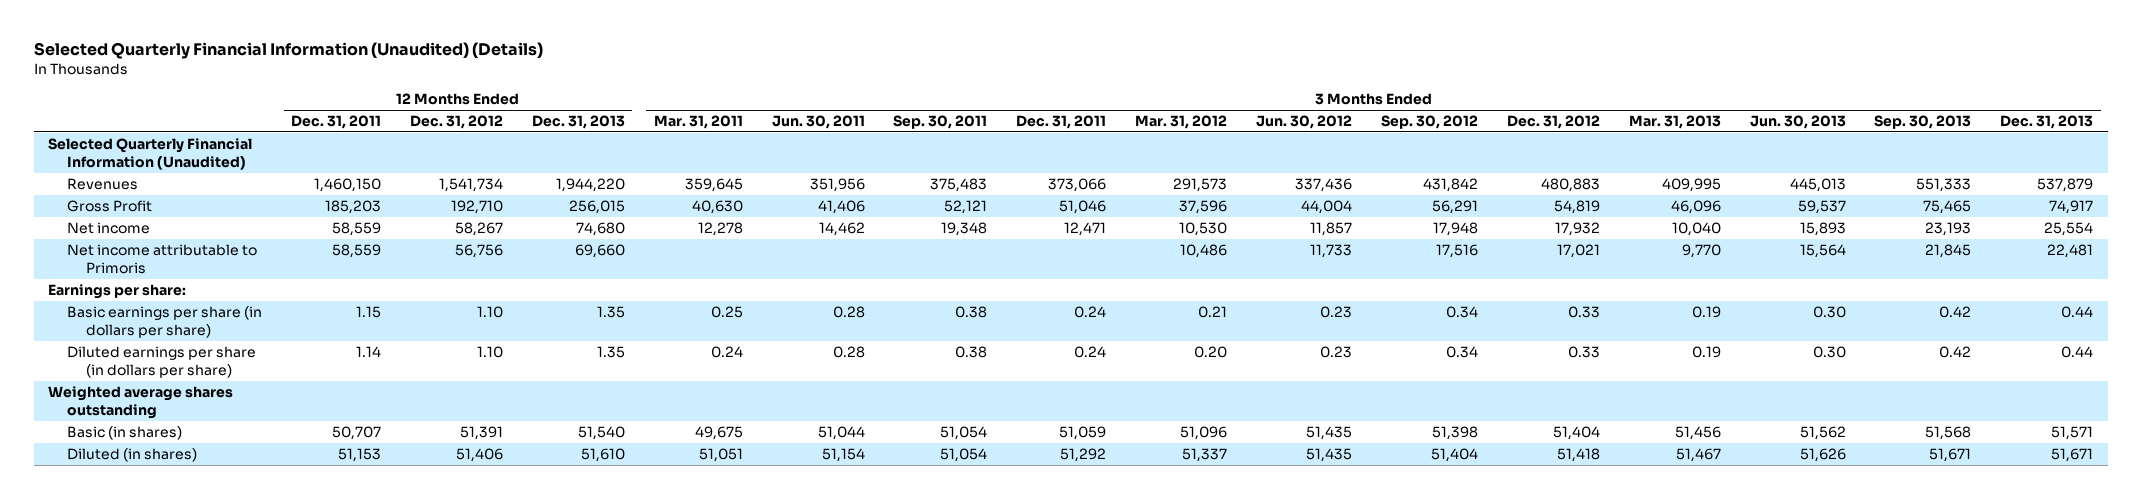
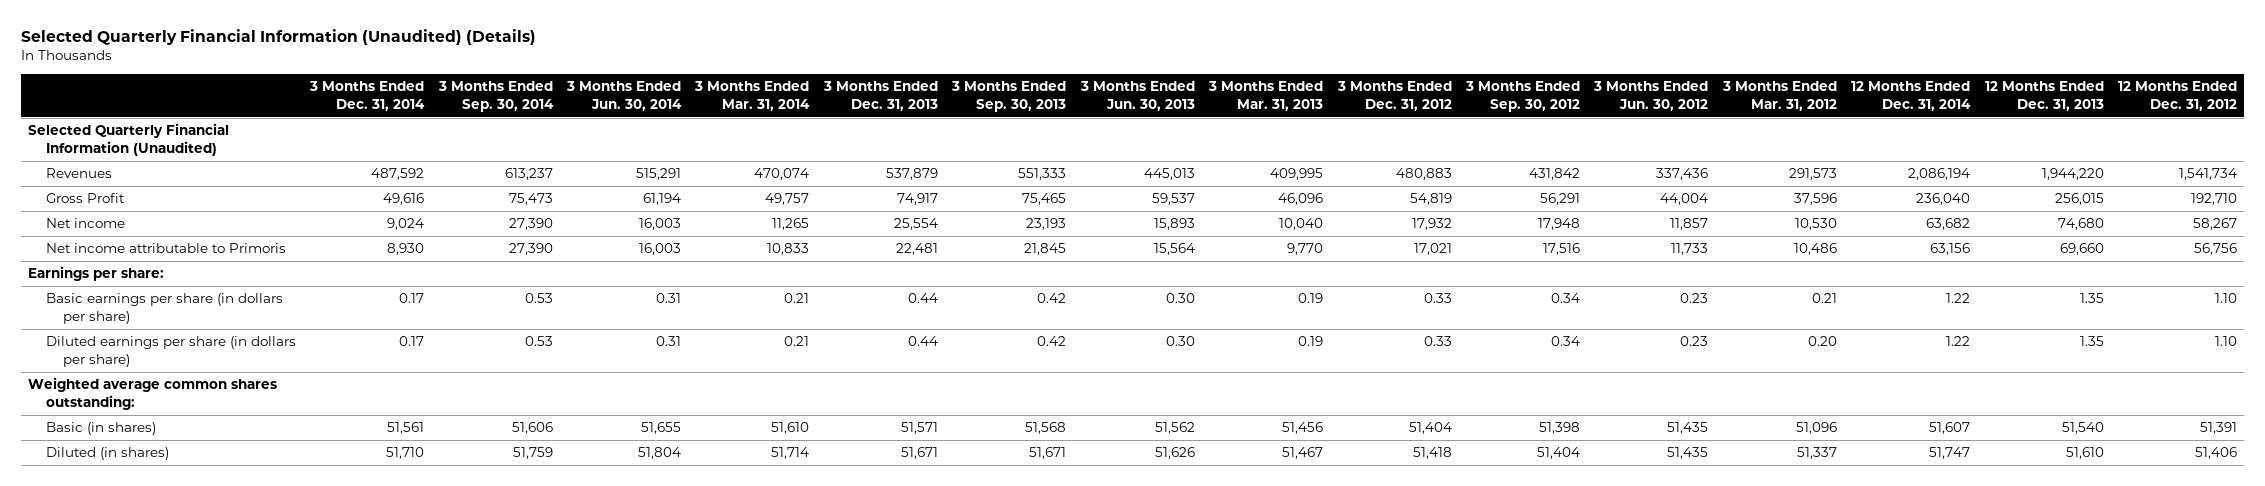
- | 12 Months Ended Dec. 31, 2011 | 12 Months Ended Dec. 31, 2012 | 12 Months Ended Dec. 31, 2013 | 3 Months Ended Mar. 31, 2011 | 3 Months Ended Jun. 30, 2011 | 3 Months Ended Sep. 30, 2011 | 3 Months Ended Dec. 31, 2011 | 3 Months Ended Mar. 31, 2012 | 3 Months Ended Jun. 30, 2012 | 3 Months Ended Sep. 30, 2012 | 3 Months Ended Dec. 31, 2012 | 3 Months Ended Mar. 31, 2013 | 3 Months Ended Jun. 30, 2013 | 3 Months Ended Sep. 30, 2013 | 3 Months Ended Dec. 31, 2013
+ | 3 Months Ended Dec. 31, 2014 | 3 Months Ended Sep. 30, 2014 | 3 Months Ended Jun. 30, 2014 | 3 Months Ended Mar. 31, 2014 | 3 Months Ended Dec. 31, 2013 | 3 Months Ended Sep. 30, 2013 | 3 Months Ended Jun. 30, 2013 | 3 Months Ended Mar. 31, 2013 | 3 Months Ended Dec. 31, 2012 | 3 Months Ended Sep. 30, 2012 | 3 Months Ended Jun. 30, 2012 | 3 Months Ended Mar. 31, 2012 | 12 Months Ended Dec. 31, 2014 | 12 Months Ended Dec. 31, 2013 | 12 Months Ended Dec. 31, 2012
- Weighted average shares outstanding
+ Weighted average common shares outstanding:

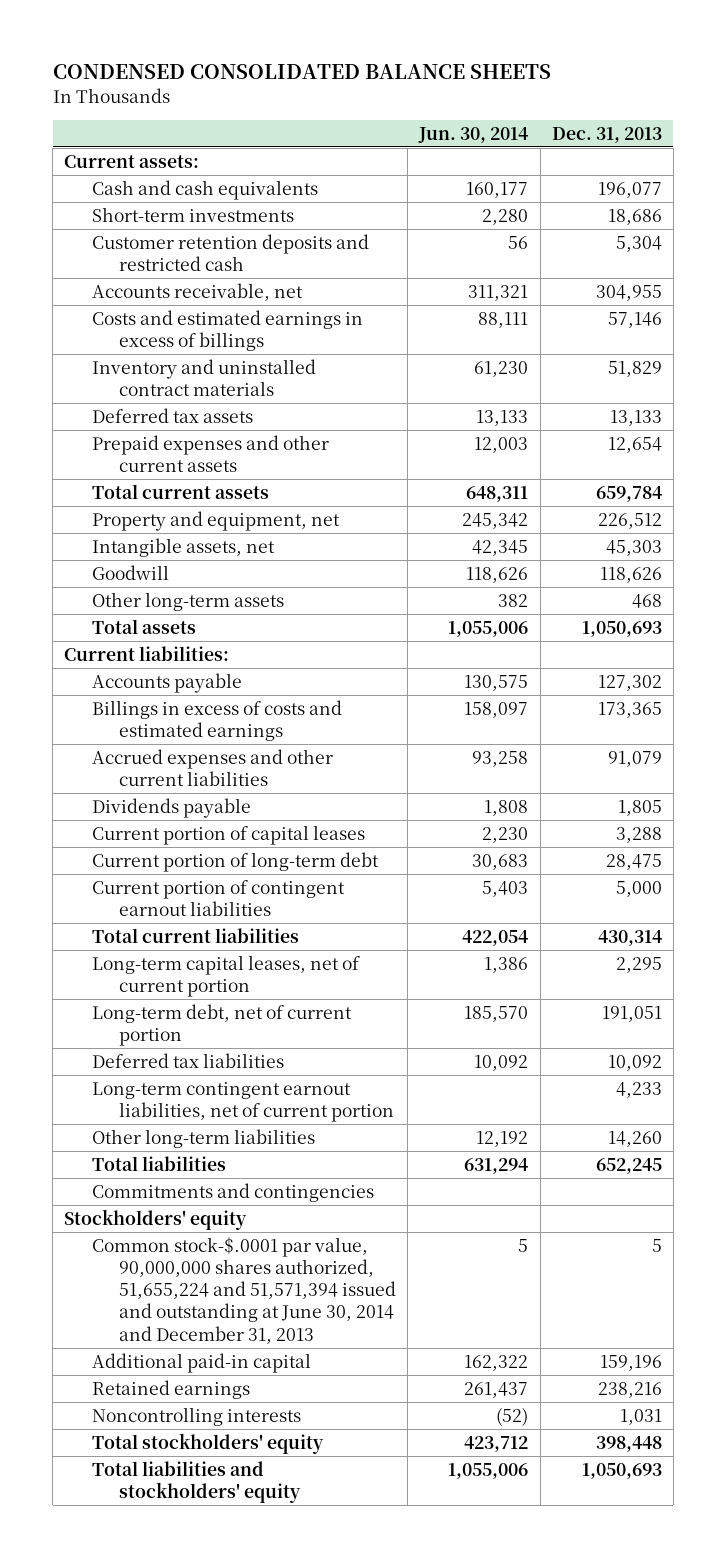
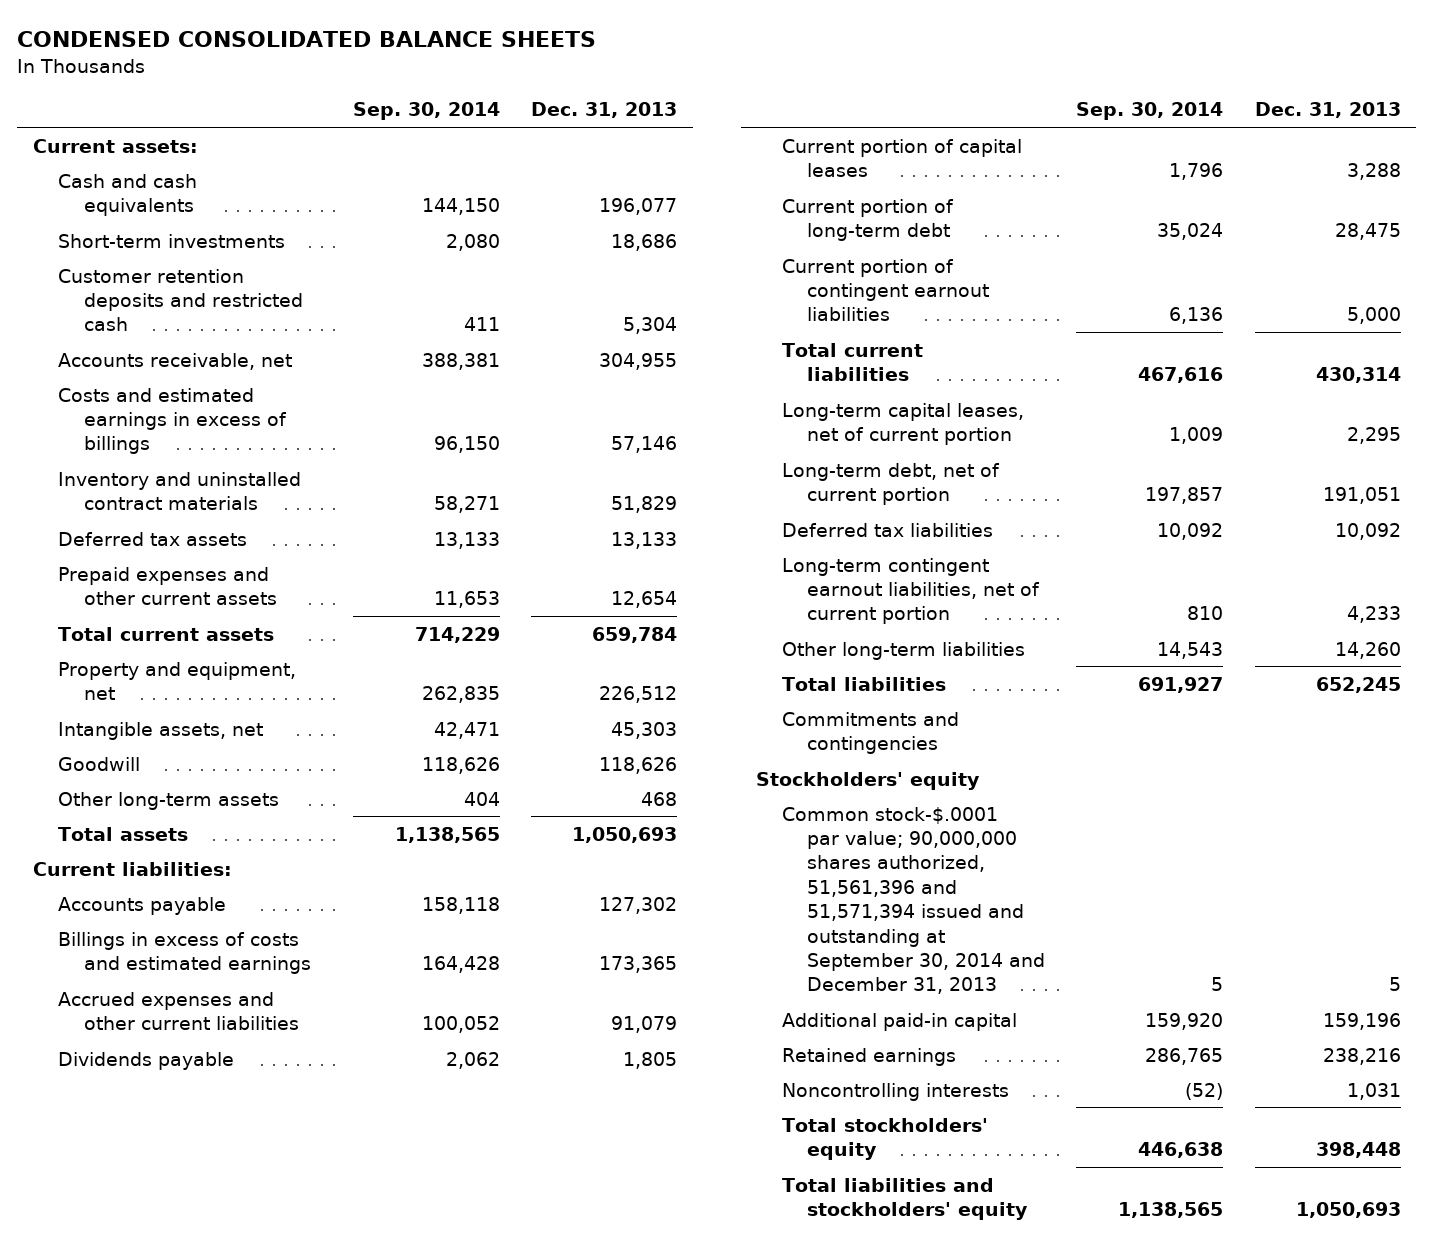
- | Jun. 30, 2014 | Dec. 31, 2013
+ | Sep. 30, 2014 | Dec. 31, 2013
- Common stock-$.0001 par value, 90,000,000 shares authorized, 51,655,224 and 51,571,394 issued and outstanding at June 30, 2014 and December 31, 2013 | 5 | 5
+ Common stock-$.0001 par value; 90,000,000 shares authorized, 51,561,396 and 51,571,394 issued and outstanding at September 30, 2014 and December 31, 2013 | 5 | 5

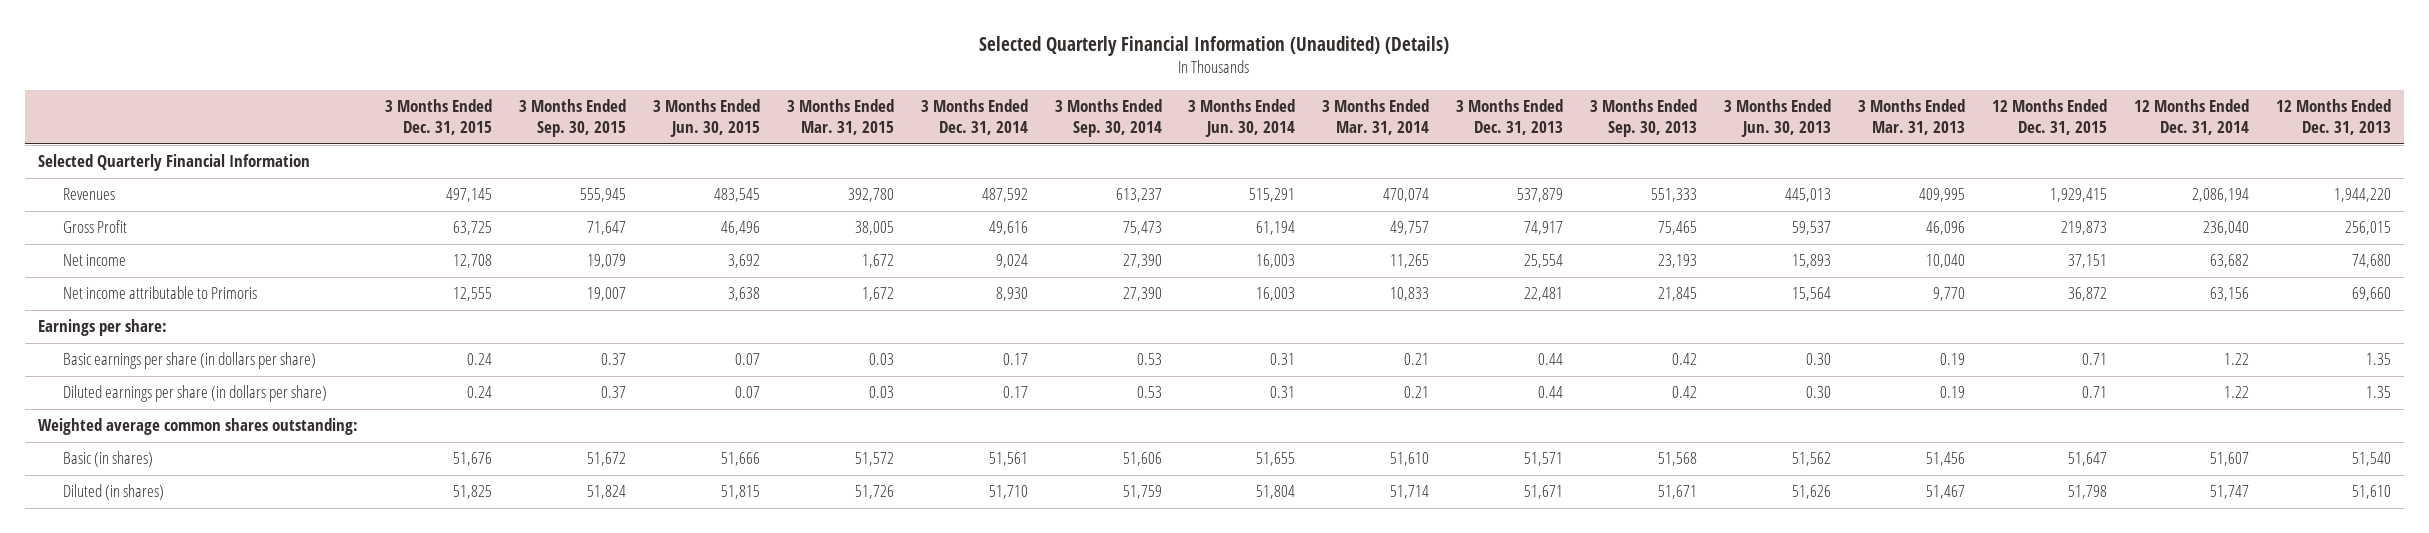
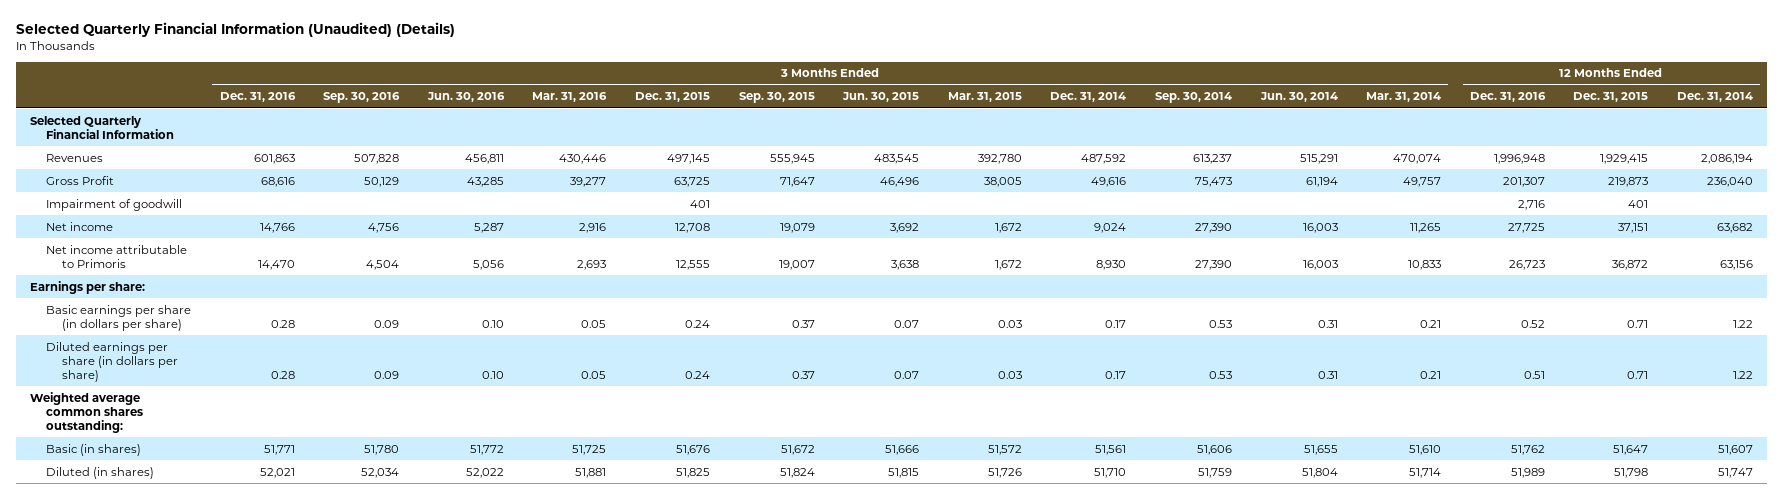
- | 3 Months Ended Dec. 31, 2015 | 3 Months Ended Sep. 30, 2015 | 3 Months Ended Jun. 30, 2015 | 3 Months Ended Mar. 31, 2015 | 3 Months Ended Dec. 31, 2014 | 3 Months Ended Sep. 30, 2014 | 3 Months Ended Jun. 30, 2014 | 3 Months Ended Mar. 31, 2014 | 3 Months Ended Dec. 31, 2013 | 3 Months Ended Sep. 30, 2013 | 3 Months Ended Jun. 30, 2013 | 3 Months Ended Mar. 31, 2013 | 12 Months Ended Dec. 31, 2015 | 12 Months Ended Dec. 31, 2014 | 12 Months Ended Dec. 31, 2013
+ | 3 Months Ended Dec. 31, 2016 | 3 Months Ended Sep. 30, 2016 | 3 Months Ended Jun. 30, 2016 | 3 Months Ended Mar. 31, 2016 | 3 Months Ended Dec. 31, 2015 | 3 Months Ended Sep. 30, 2015 | 3 Months Ended Jun. 30, 2015 | 3 Months Ended Mar. 31, 2015 | 3 Months Ended Dec. 31, 2014 | 3 Months Ended Sep. 30, 2014 | 3 Months Ended Jun. 30, 2014 | 3 Months Ended Mar. 31, 2014 | 12 Months Ended Dec. 31, 2016 | 12 Months Ended Dec. 31, 2015 | 12 Months Ended Dec. 31, 2014
+ Impairment of goodwill | | | | | 401 | | | | | | | | 2,716 | 401 |

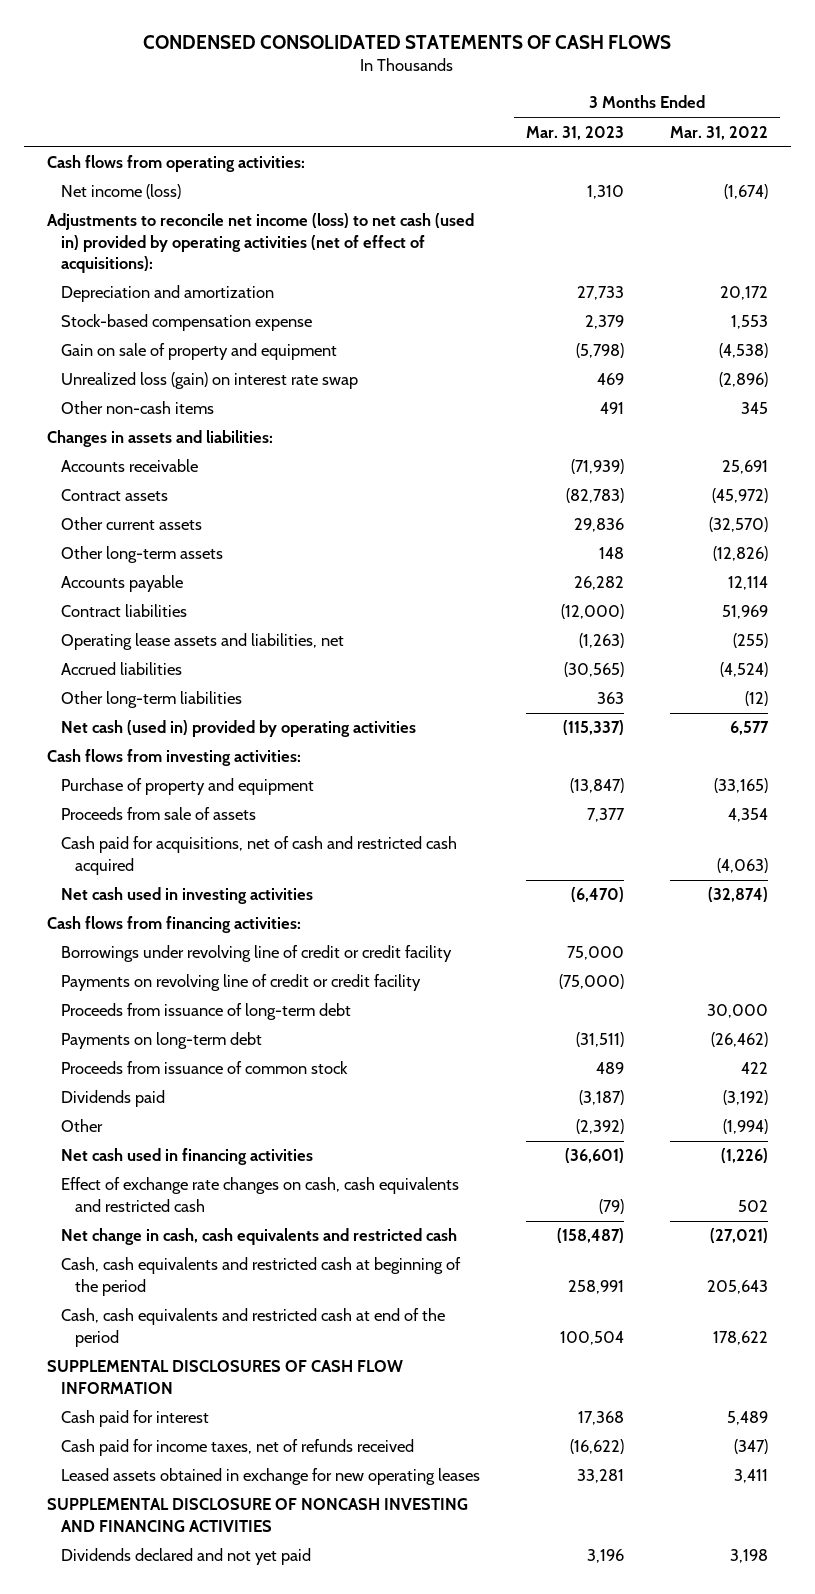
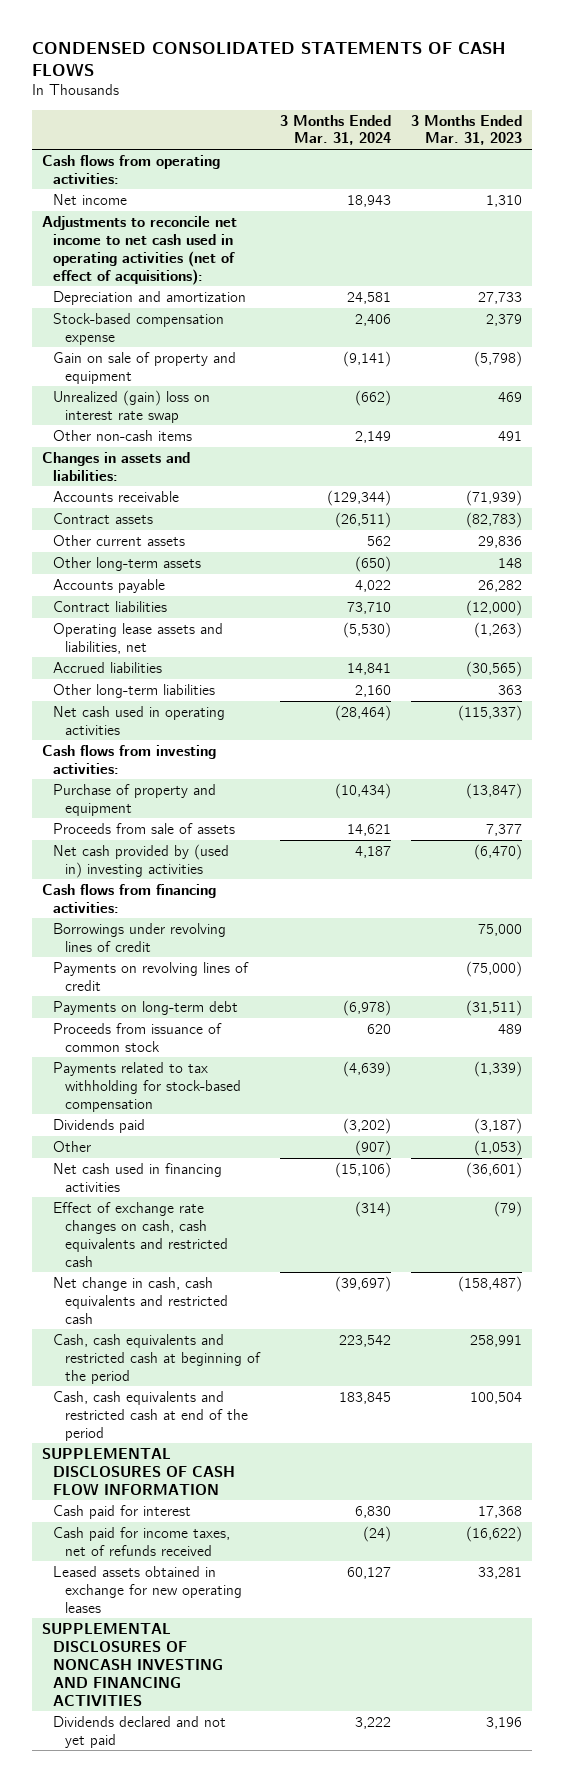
- | 3 Months Ended Mar. 31, 2023 | 3 Months Ended Mar. 31, 2022
+ | 3 Months Ended Mar. 31, 2024 | 3 Months Ended Mar. 31, 2023
- Net income (loss) | 1,310 | (1,674)
- Adjustments to reconcile net income (loss) to net cash (used in) provided by operating activities (net of effect of acquisitions):
+ Net income | 18,943 | 1,310
+ Adjustments to reconcile net income to net cash used in operating activities (net of effect of acquisitions):
- Unrealized loss (gain) on interest rate swap | 469 | (2,896)
+ Unrealized (gain) loss on interest rate swap | (662) | 469
- Net cash (used in) provided by operating activities | (115,337) | 6,577
+ Net cash used in operating activities | (28,464) | (115,337)
- Cash paid for acquisitions, net of cash and restricted cash acquired | | (4,063)
- Net cash used in investing activities | (6,470) | (32,874)
+ Net cash provided by (used in) investing activities | 4,187 | (6,470)
- Borrowings under revolving line of credit or credit facility | 75,000 |
- Payments on revolving line of credit or credit facility | (75,000) |
- Proceeds from issuance of long-term debt | | 30,000
+ Borrowings under revolving lines of credit | | 75,000
+ Payments on revolving lines of credit | | (75,000)
+ Payments related to tax withholding for stock-based compensation | (4,639) | (1,339)
- Other | (2,392) | (1,994)
+ Other | (907) | (1,053)
- SUPPLEMENTAL DISCLOSURE OF NONCASH INVESTING AND FINANCING ACTIVITIES
+ SUPPLEMENTAL DISCLOSURES OF NONCASH INVESTING AND FINANCING ACTIVITIES

